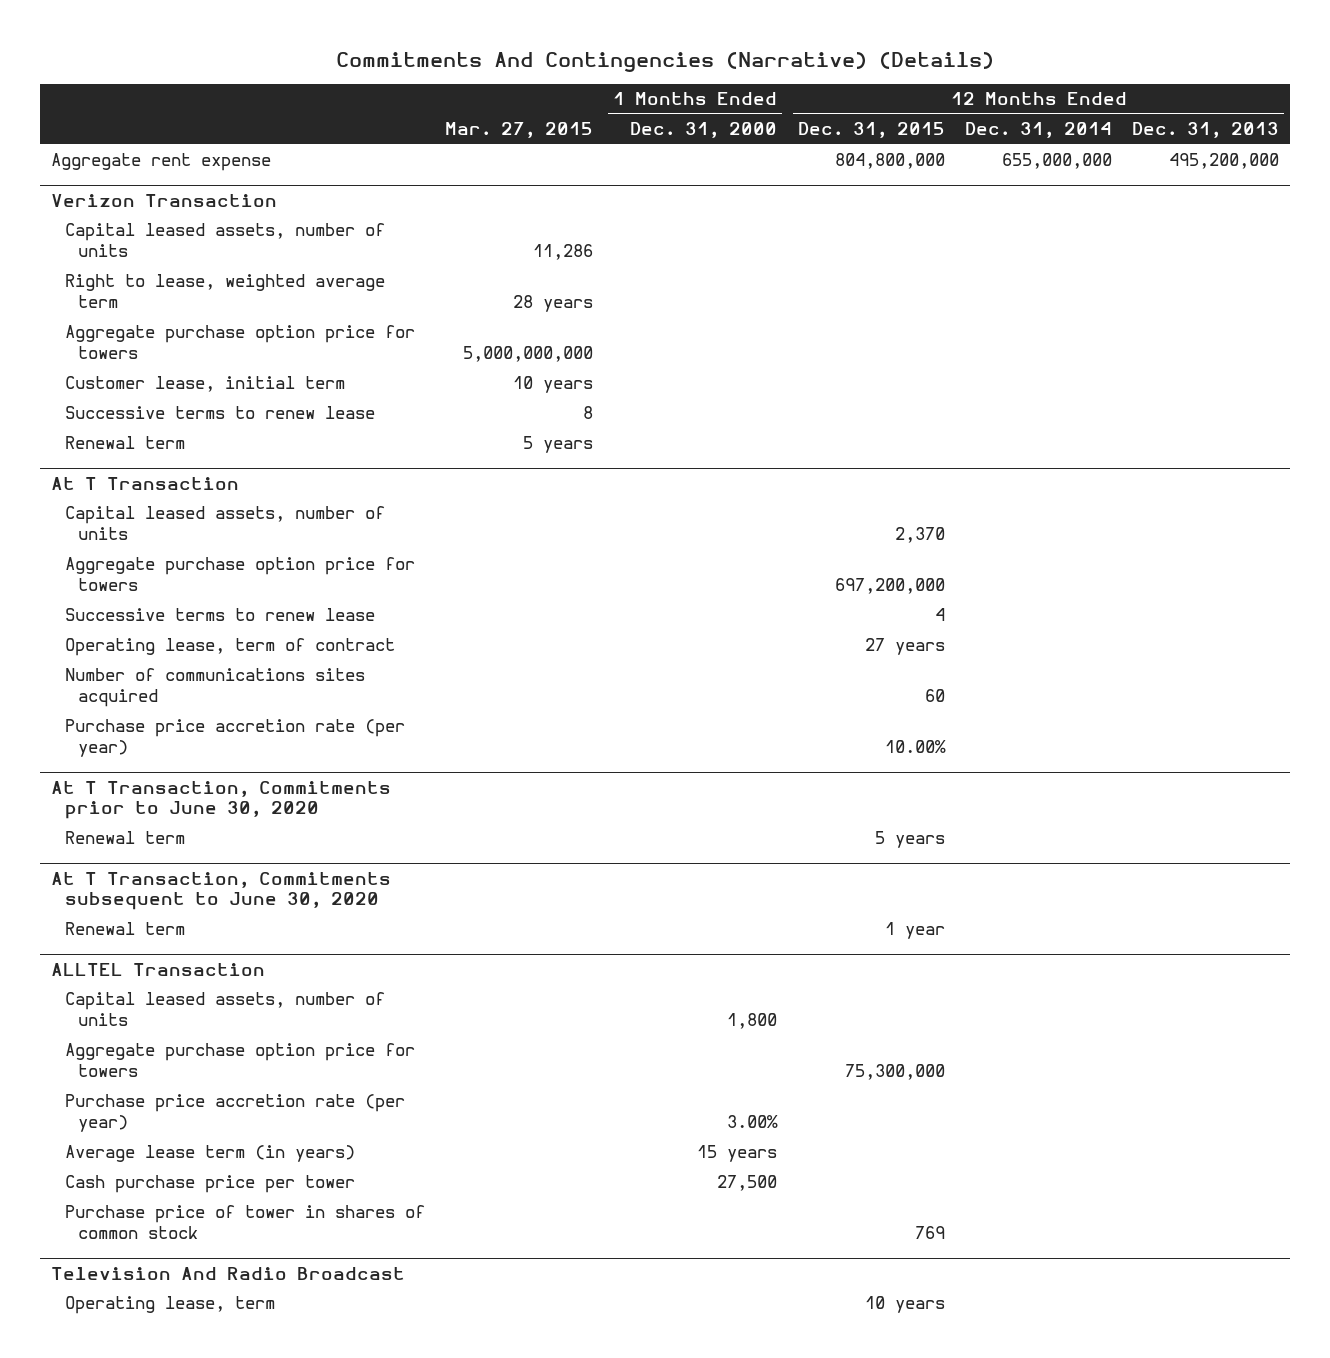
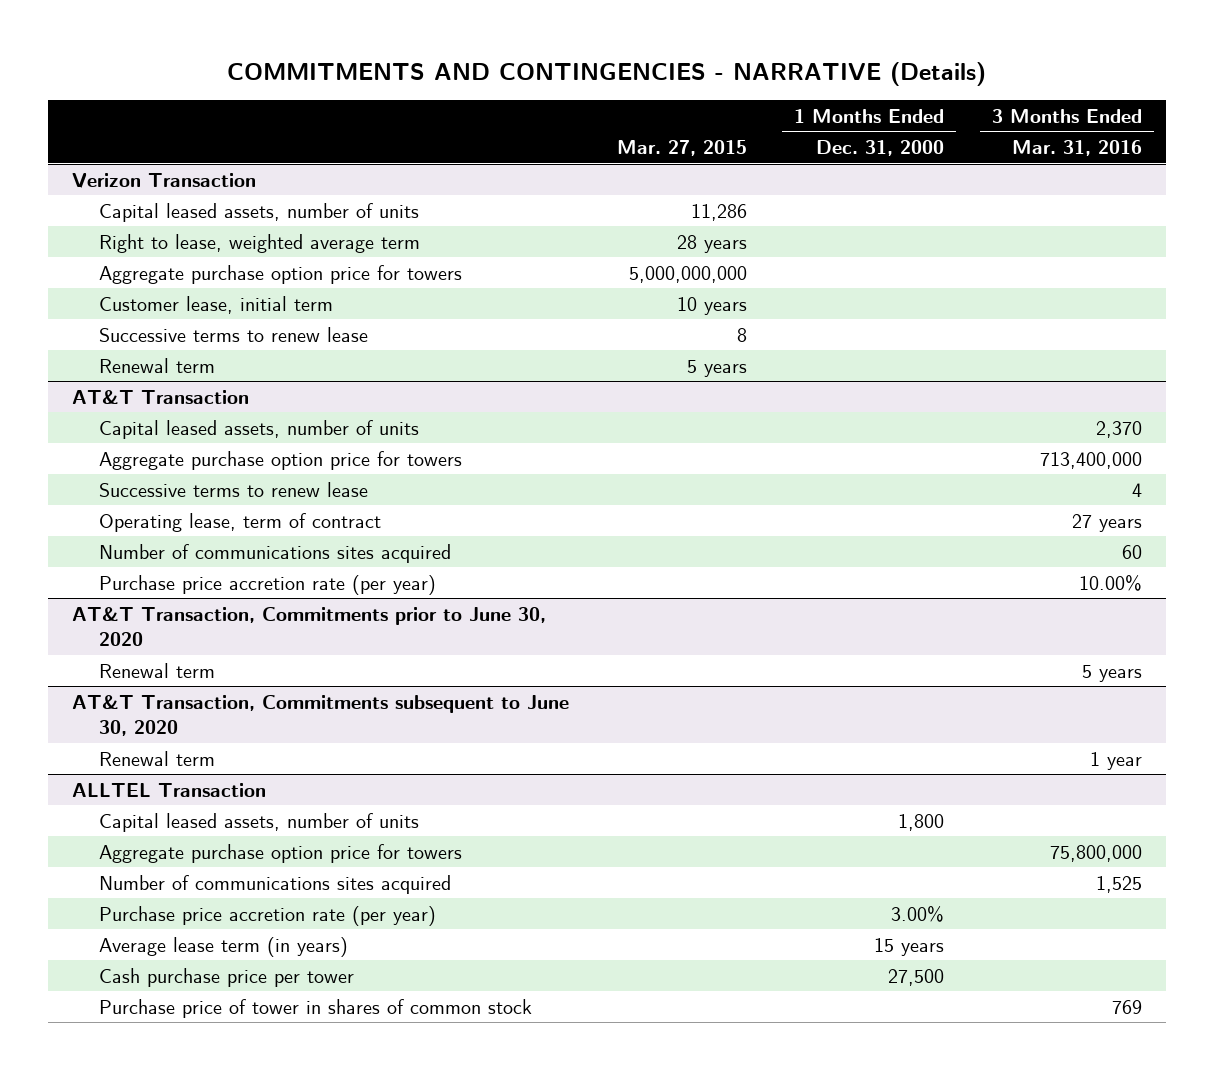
- Commitments And Contingencies (Narrative) (Details)
+ COMMITMENTS AND CONTINGENCIES - NARRATIVE (Details)
- | Mar. 27, 2015 | 1 Months Ended Dec. 31, 2000 | 12 Months Ended Dec. 31, 2015 | 12 Months Ended Dec. 31, 2014 | 12 Months Ended Dec. 31, 2013
+ | Mar. 27, 2015 | 1 Months Ended Dec. 31, 2000 | 3 Months Ended Mar. 31, 2016
- Aggregate rent expense | | | 804,800,000 | 655,000,000 | 495,200,000
- At T Transaction
+ AT&T Transaction
- At T Transaction, Commitments prior to June 30, 2020
+ AT&T Transaction, Commitments prior to June 30, 2020
- At T Transaction, Commitments subsequent to June 30, 2020
+ AT&T Transaction, Commitments subsequent to June 30, 2020
@ ALLTEL Transaction
+ Number of communications sites acquired | | | 1,525
- Television And Radio Broadcast
- Operating lease, term | | | 10 years | |

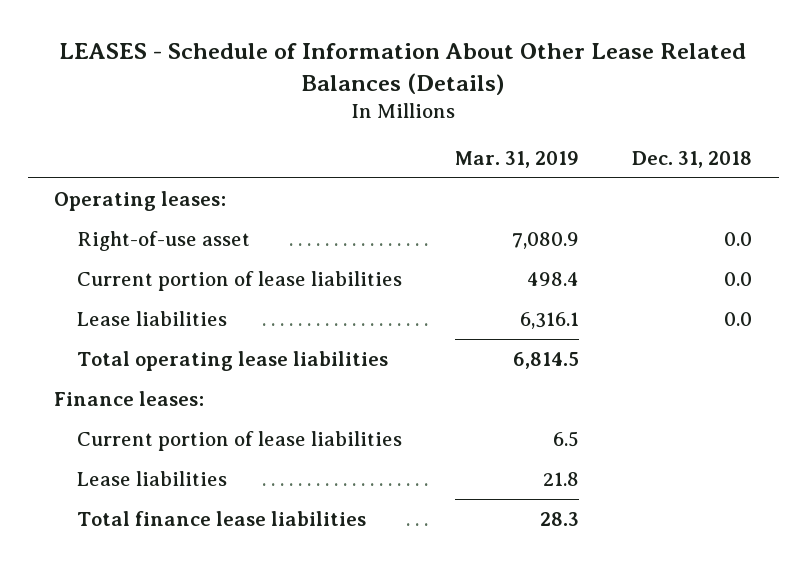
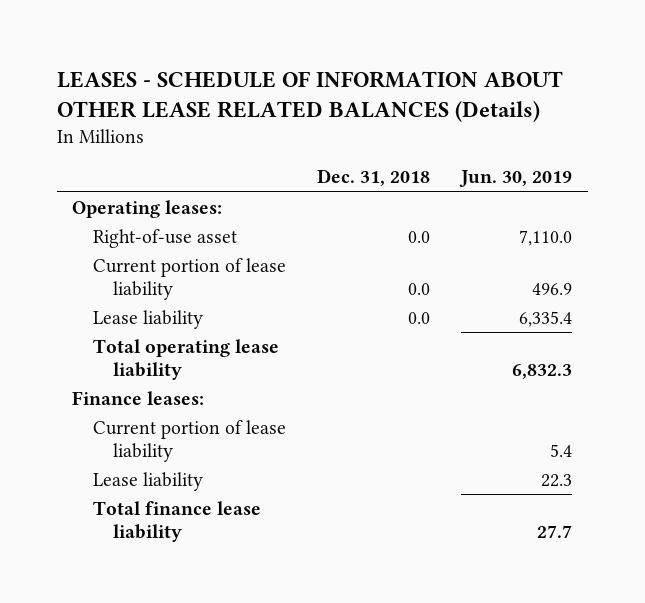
- LEASES - Schedule of Information About Other Lease Related Balances (Details)
+ LEASES - SCHEDULE OF INFORMATION ABOUT OTHER LEASE RELATED BALANCES (Details)
- | Mar. 31, 2019 | Dec. 31, 2018
+ | Dec. 31, 2018 | Jun. 30, 2019
- Current portion of lease liabilities | 498.4 | 0.0
- Lease liabilities | 6,316.1 | 0.0
- Total operating lease liabilities | 6,814.5 |
+ Current portion of lease liability | 0.0 | 496.9
+ Lease liability | 0.0 | 6,335.4
+ Total operating lease liability | | 6,832.3
- Current portion of lease liabilities | 6.5 |
- Lease liabilities | 21.8 |
- Total finance lease liabilities | 28.3 |
+ Current portion of lease liability | | 5.4
+ Lease liability | | 22.3
+ Total finance lease liability | | 27.7

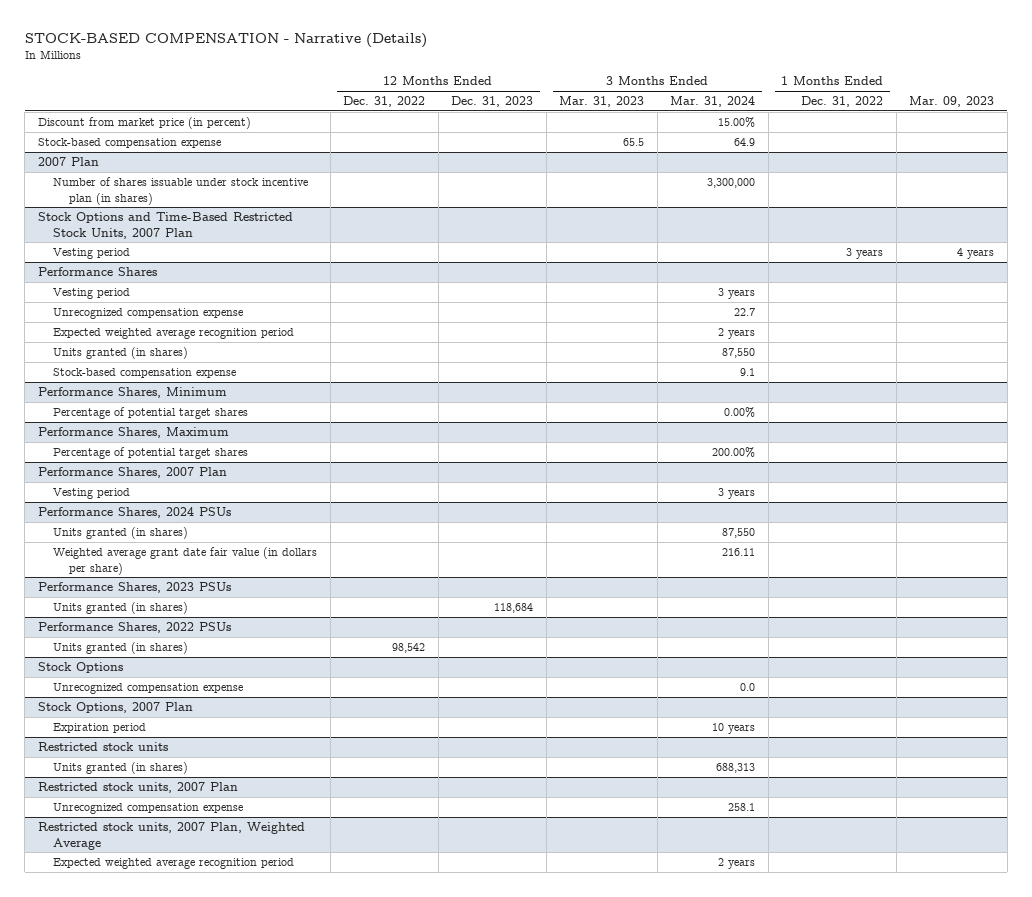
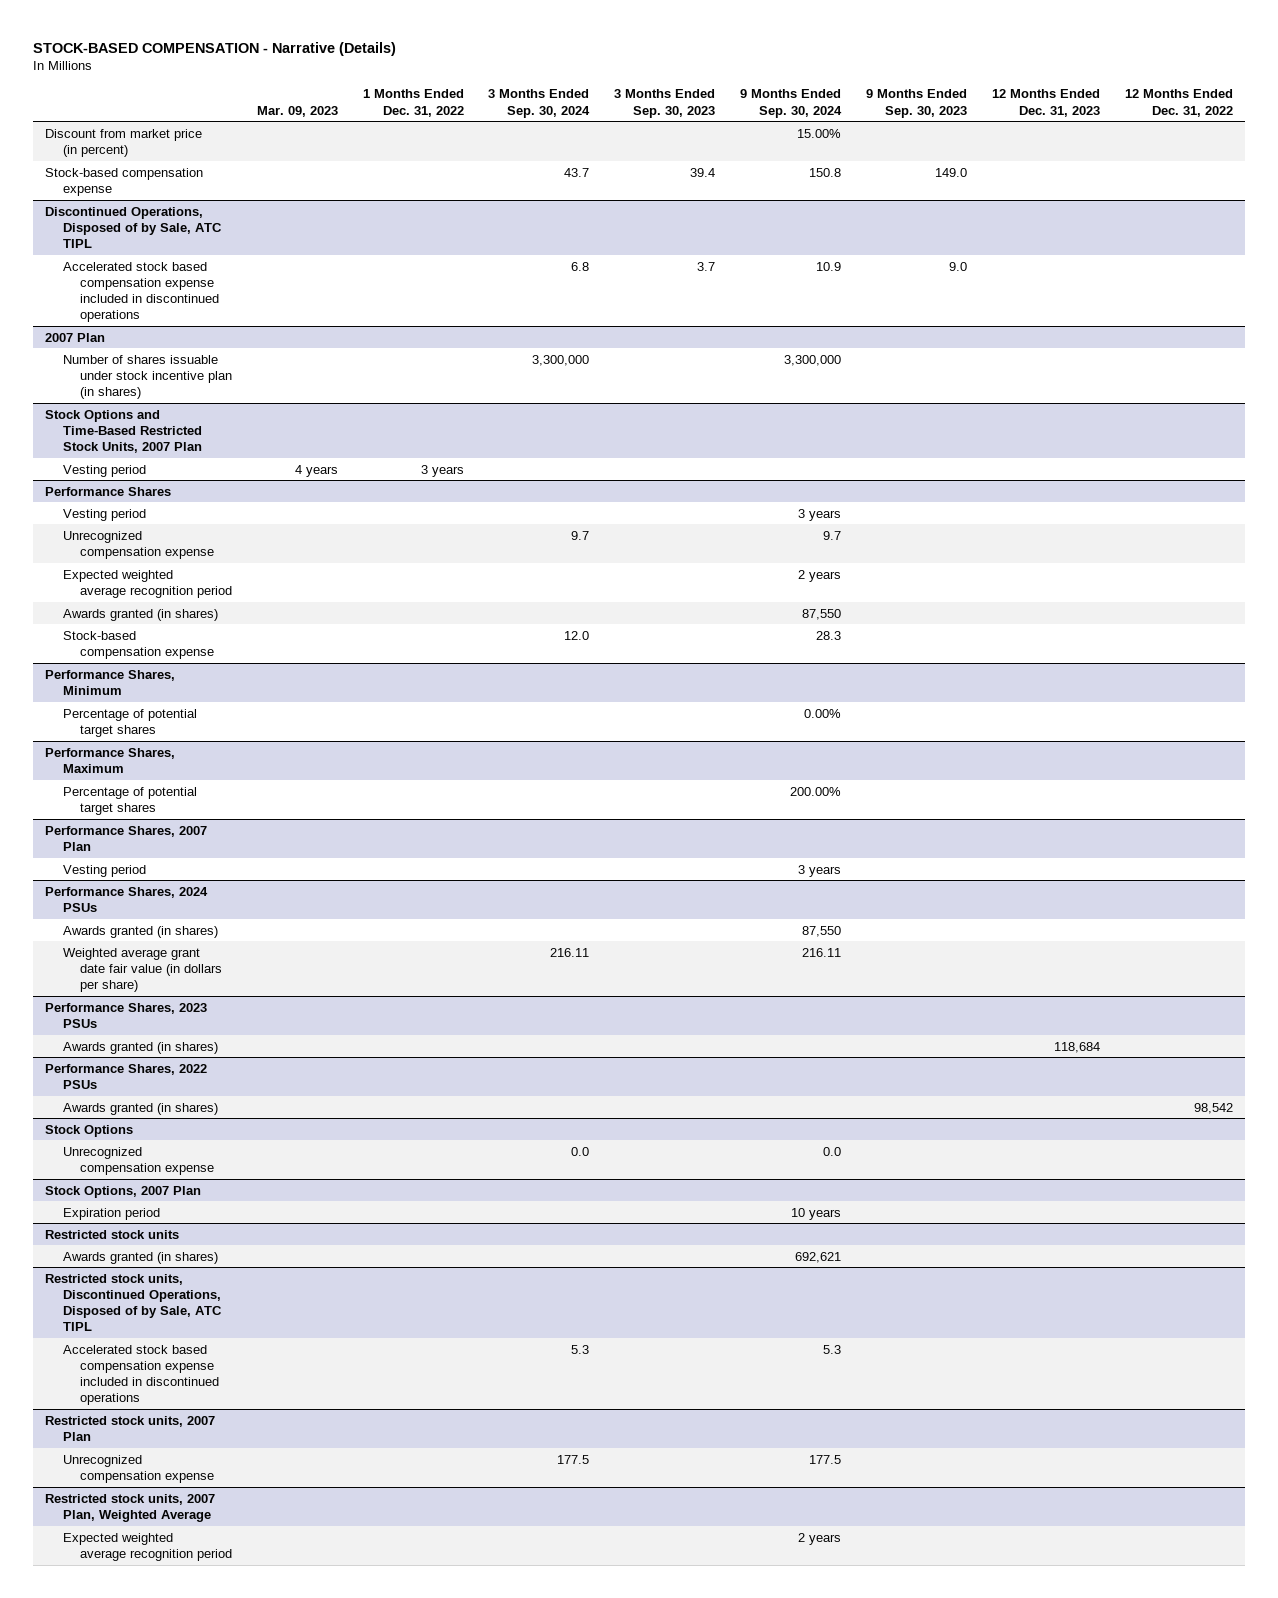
- | 12 Months Ended Dec. 31, 2022 | 12 Months Ended Dec. 31, 2023 | 3 Months Ended Mar. 31, 2023 | 3 Months Ended Mar. 31, 2024 | 1 Months Ended Dec. 31, 2022 | Mar. 09, 2023
+ | Mar. 09, 2023 | 1 Months Ended Dec. 31, 2022 | 3 Months Ended Sep. 30, 2024 | 3 Months Ended Sep. 30, 2023 | 9 Months Ended Sep. 30, 2024 | 9 Months Ended Sep. 30, 2023 | 12 Months Ended Dec. 31, 2023 | 12 Months Ended Dec. 31, 2022
+ Discontinued Operations, Disposed of by Sale, ATC TIPL
+ Accelerated stock based compensation expense included in discontinued operations | | | 6.8 | 3.7 | 10.9 | 9.0 | |
@ Performance Shares
- Units granted (in shares) | | | | 87,550 | |
+ Awards granted (in shares) | | | | | 87,550 | | |
@ Performance Shares, 2024 PSUs
- Units granted (in shares) | | | | 87,550 | |
+ Awards granted (in shares) | | | | | 87,550 | | |
@ Performance Shares, 2023 PSUs
- Units granted (in shares) | | 118,684 | | | |
+ Awards granted (in shares) | | | | | | | 118,684 |
@ Performance Shares, 2022 PSUs
- Units granted (in shares) | 98,542 | | | | |
+ Awards granted (in shares) | | | | | | | | 98,542
@ Restricted stock units
- Units granted (in shares) | | | | 688,313 | |
+ Awards granted (in shares) | | | | | 692,621 | | |
+ Restricted stock units, Discontinued Operations, Disposed of by Sale, ATC TIPL
+ Accelerated stock based compensation expense included in discontinued operations | | | 5.3 | | 5.3 | | |

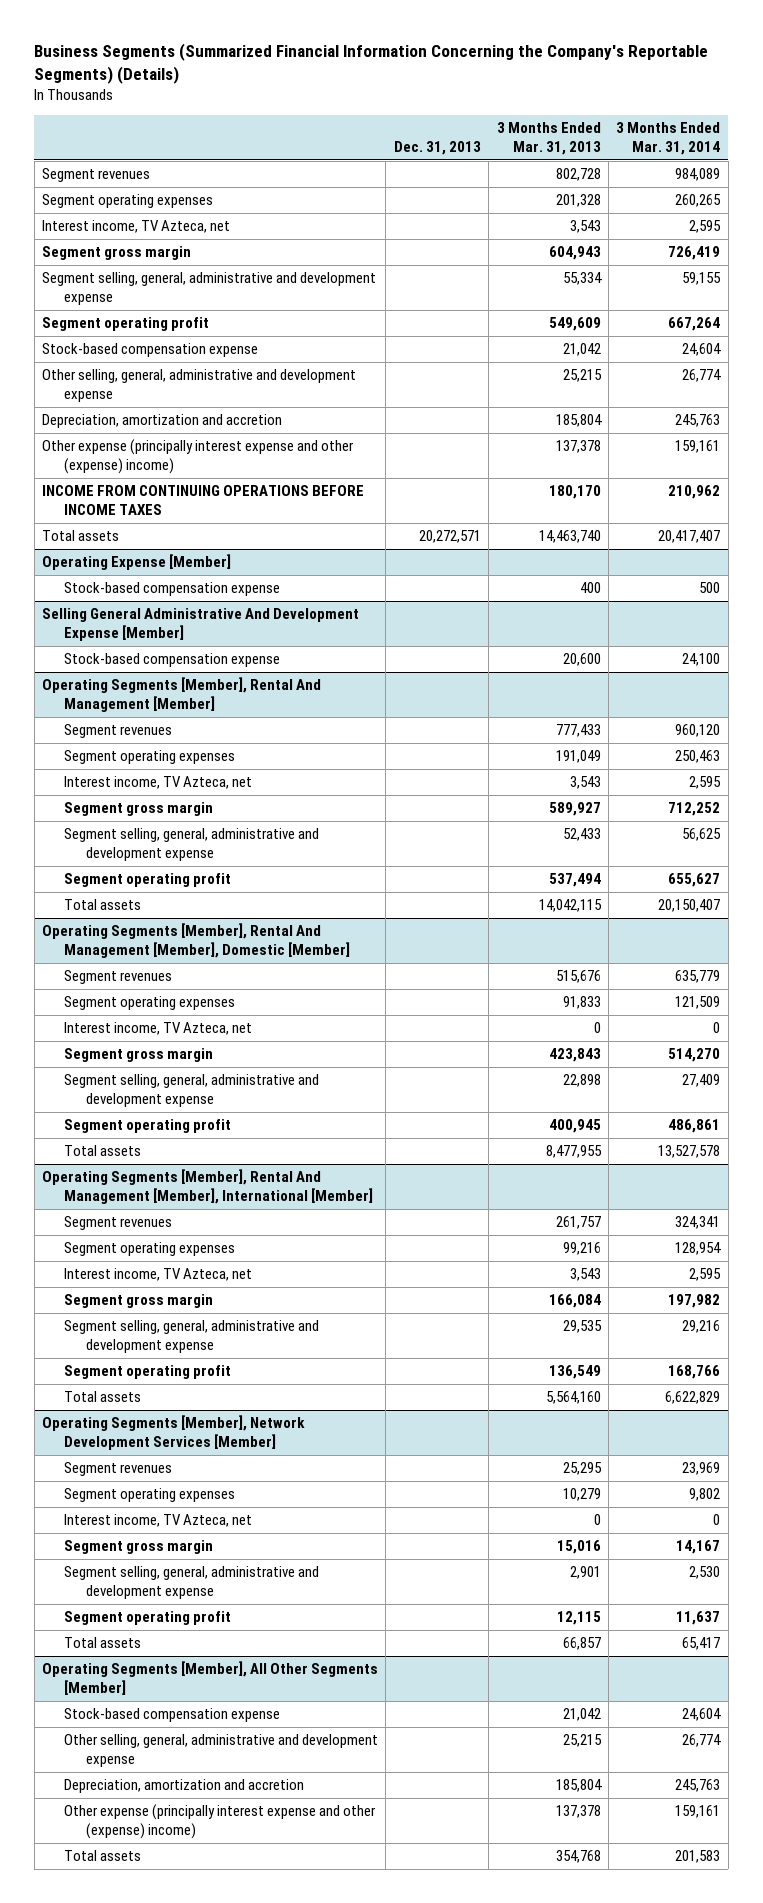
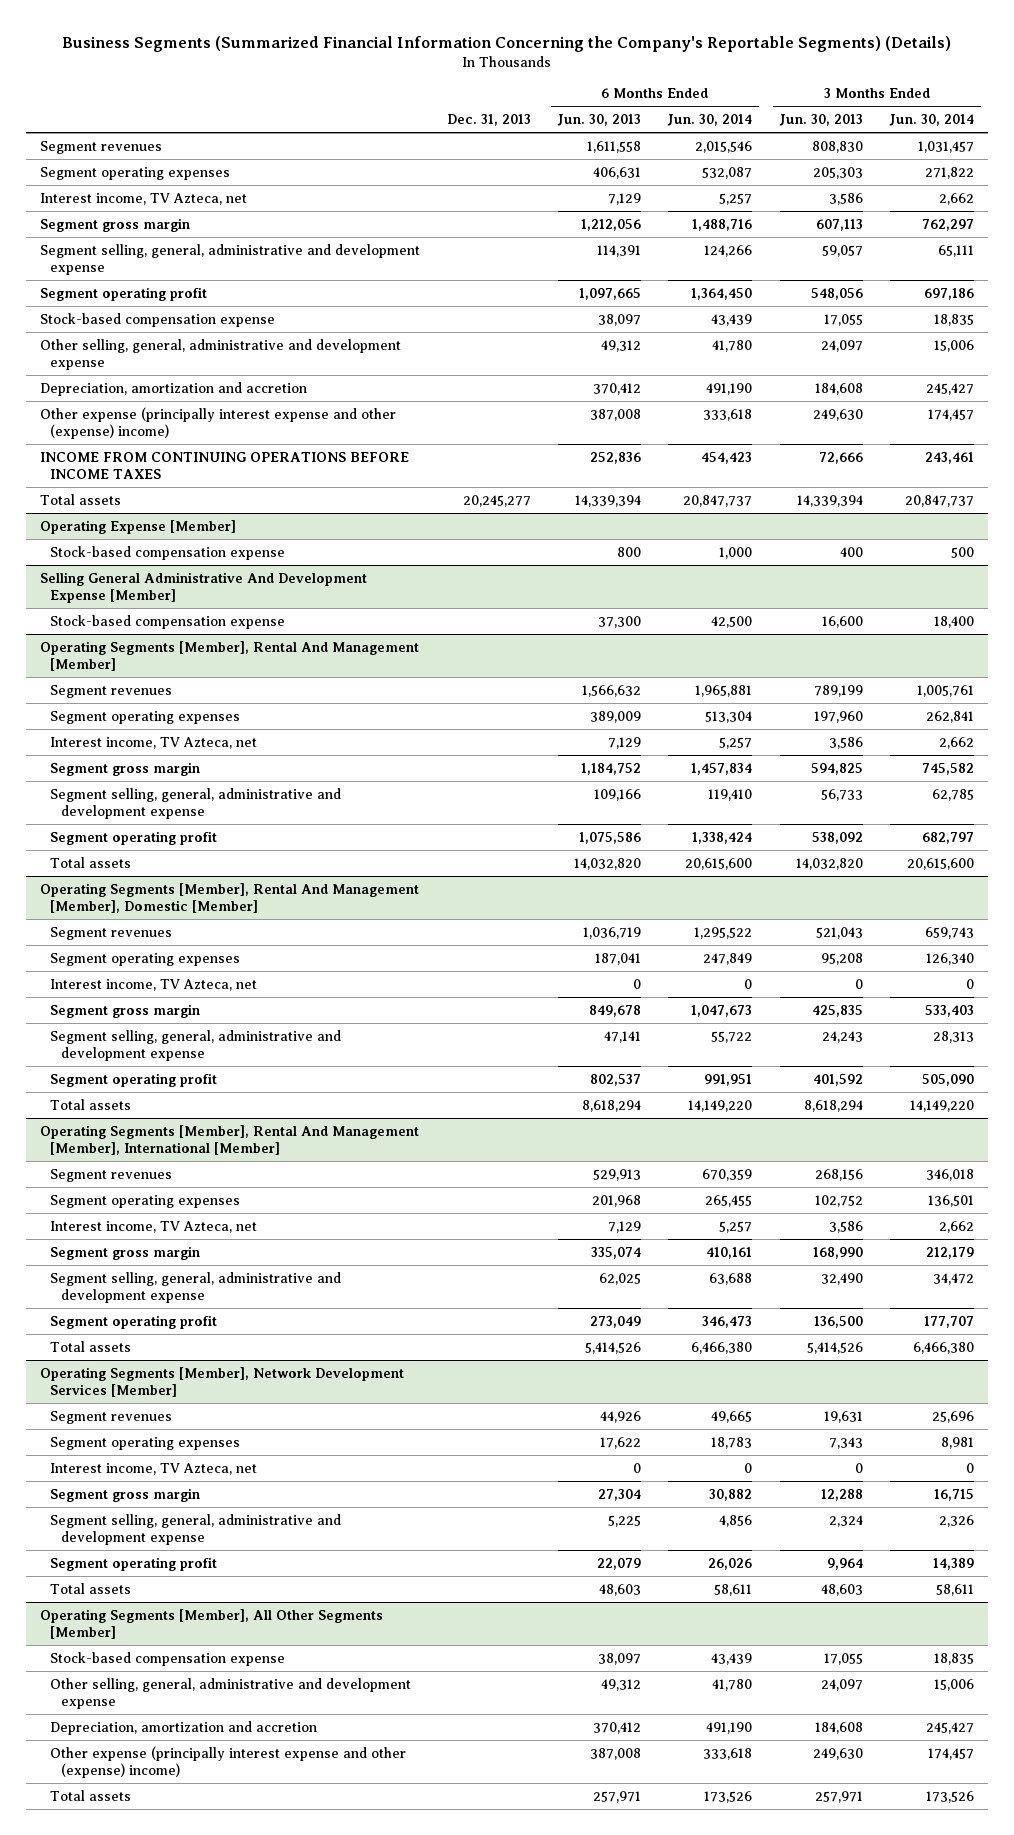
- | Dec. 31, 2013 | 3 Months Ended Mar. 31, 2013 | 3 Months Ended Mar. 31, 2014
+ | Dec. 31, 2013 | 6 Months Ended Jun. 30, 2013 | 6 Months Ended Jun. 30, 2014 | 3 Months Ended Jun. 30, 2013 | 3 Months Ended Jun. 30, 2014
- Total assets | 20,272,571 | 14,463,740 | 20,417,407
+ Total assets | 20,245,277 | 14,339,394 | 20,847,737 | 14,339,394 | 20,847,737

